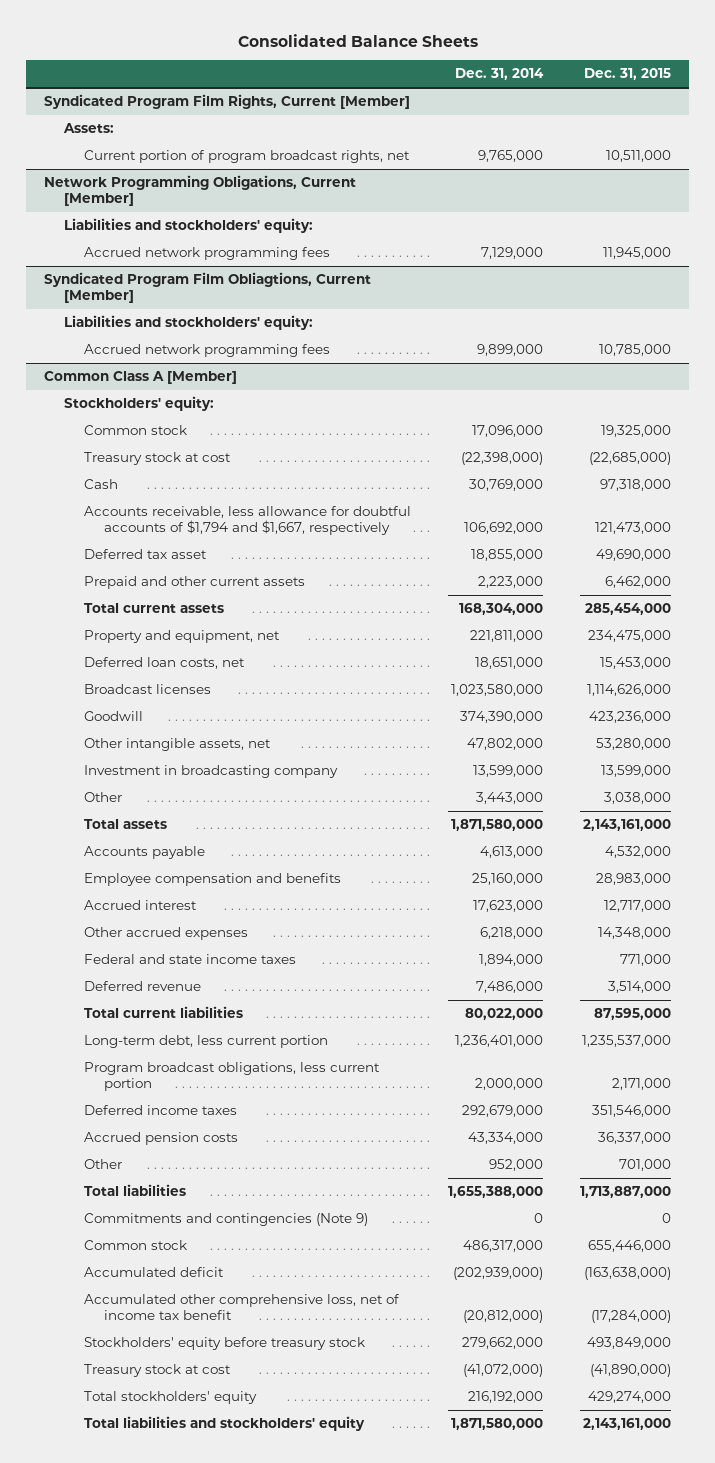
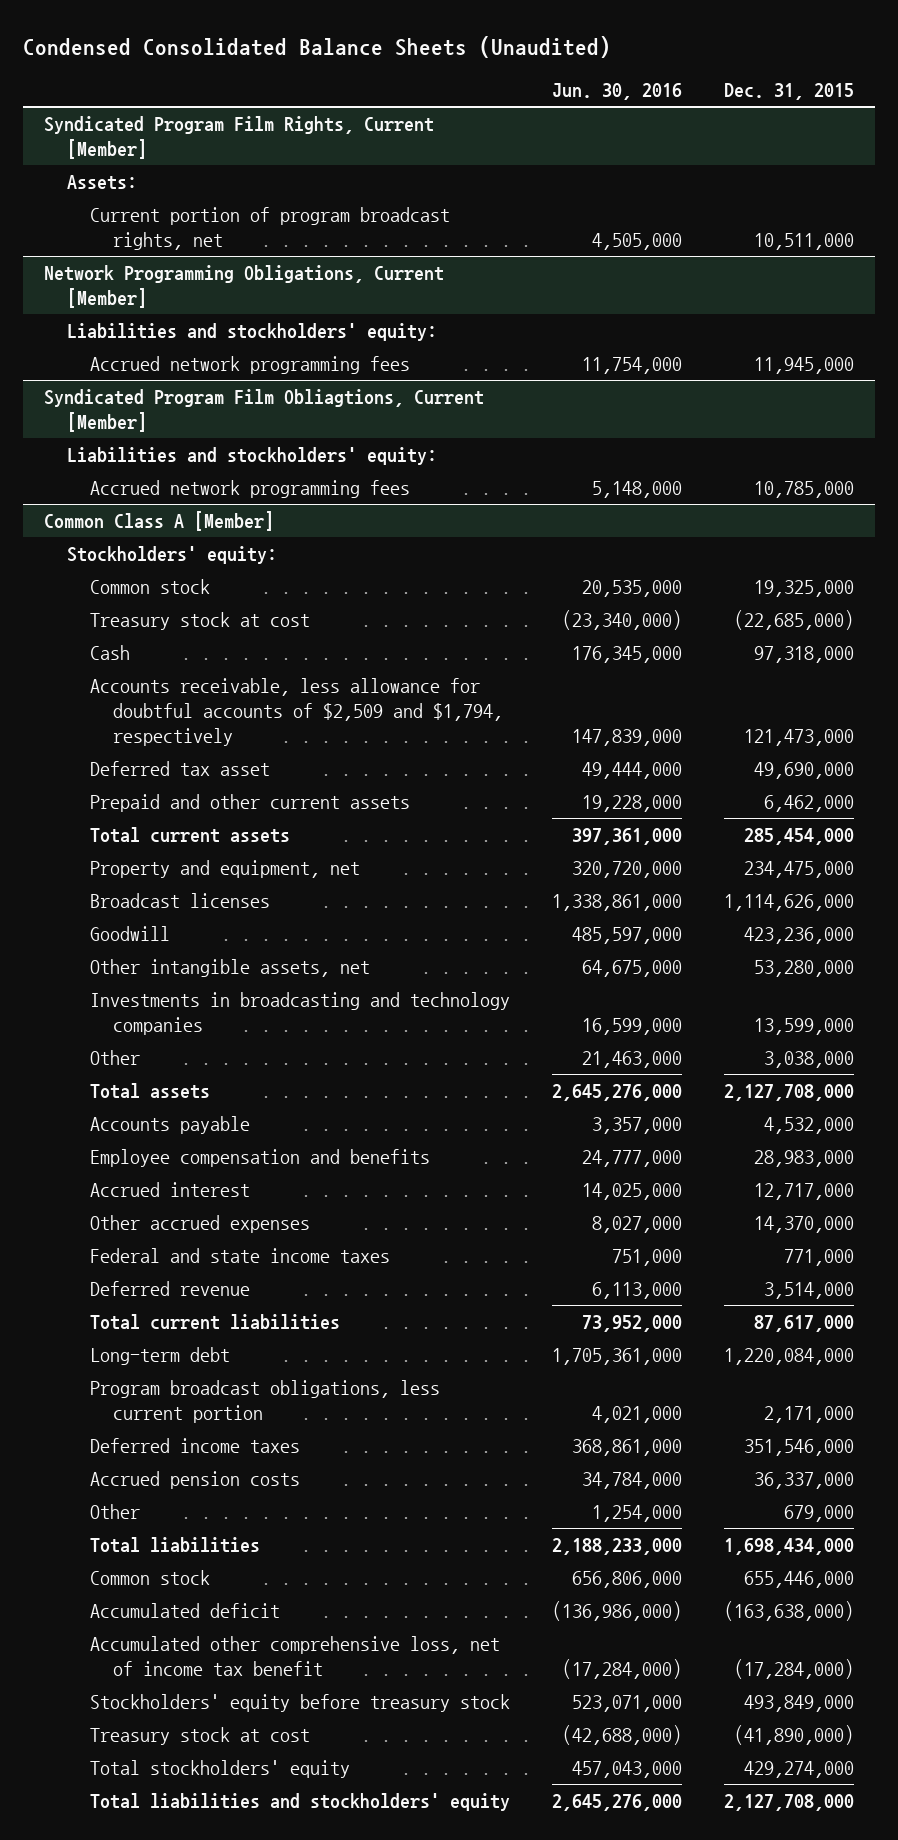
- Consolidated Balance Sheets
+ Condensed Consolidated Balance Sheets (Unaudited)
- | Dec. 31, 2014 | Dec. 31, 2015
+ | Jun. 30, 2016 | Dec. 31, 2015
@ Common Class A [Member]
- Accounts receivable, less allowance for doubtful accounts of $1,794 and $1,667, respectively | 106,692,000 | 121,473,000
+ Accounts receivable, less allowance for doubtful accounts of $2,509 and $1,794, respectively | 147,839,000 | 121,473,000
- Deferred loan costs, net | 18,651,000 | 15,453,000
- Investment in broadcasting company | 13,599,000 | 13,599,000
+ Investments in broadcasting and technology companies | 16,599,000 | 13,599,000
- Total assets | 1,871,580,000 | 2,143,161,000
+ Total assets | 2,645,276,000 | 2,127,708,000
- Other accrued expenses | 6,218,000 | 14,348,000
+ Other accrued expenses | 8,027,000 | 14,370,000
- Total current liabilities | 80,022,000 | 87,595,000
- Long-term debt, less current portion | 1,236,401,000 | 1,235,537,000
+ Total current liabilities | 73,952,000 | 87,617,000
+ Long-term debt | 1,705,361,000 | 1,220,084,000
- Other | 952,000 | 701,000
- Total liabilities | 1,655,388,000 | 1,713,887,000
- Commitments and contingencies (Note 9) | 0 | 0
+ Other | 1,254,000 | 679,000
+ Total liabilities | 2,188,233,000 | 1,698,434,000
- Total liabilities and stockholders' equity | 1,871,580,000 | 2,143,161,000
+ Total liabilities and stockholders' equity | 2,645,276,000 | 2,127,708,000

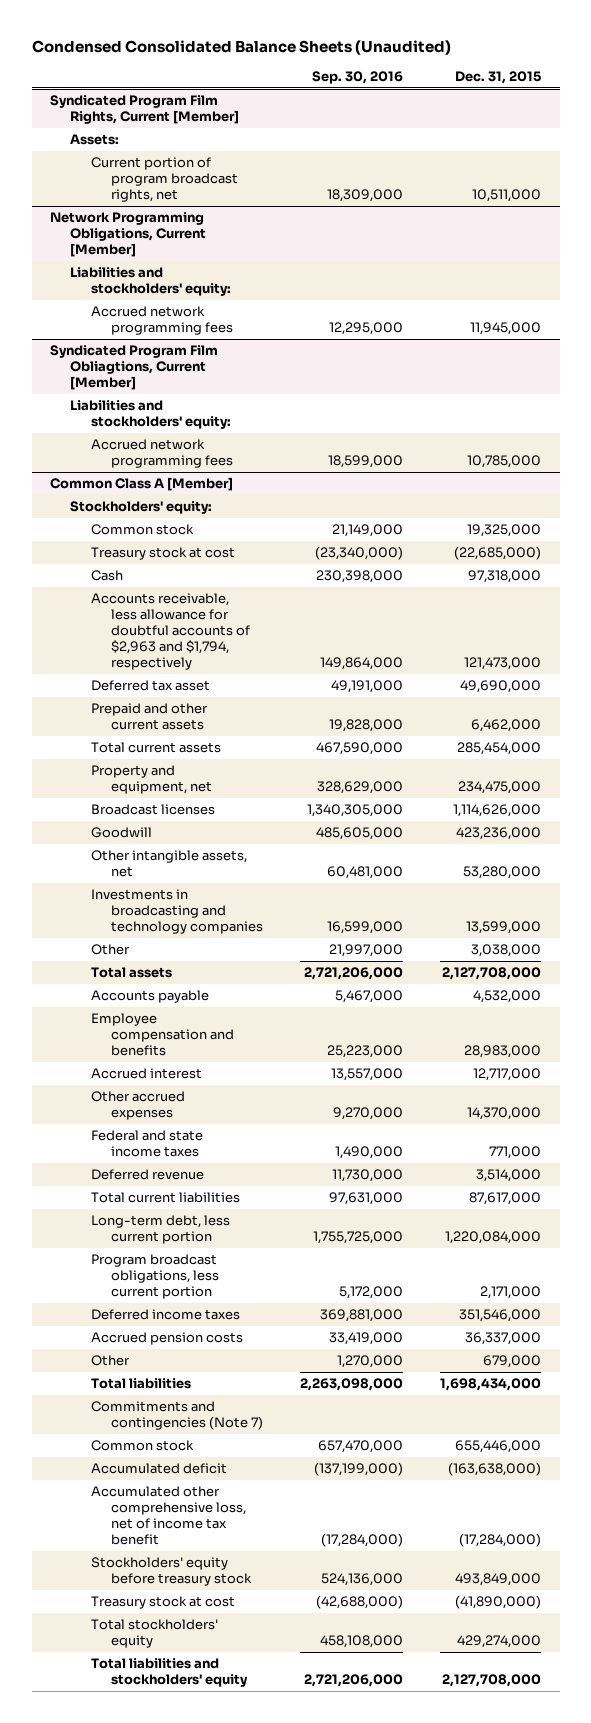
- | Jun. 30, 2016 | Dec. 31, 2015
+ | Sep. 30, 2016 | Dec. 31, 2015
@ Common Class A [Member]
- Accounts receivable, less allowance for doubtful accounts of $2,509 and $1,794, respectively | 147,839,000 | 121,473,000
+ Accounts receivable, less allowance for doubtful accounts of $2,963 and $1,794, respectively | 149,864,000 | 121,473,000
- Long-term debt | 1,705,361,000 | 1,220,084,000
+ Long-term debt, less current portion | 1,755,725,000 | 1,220,084,000
+ Commitments and contingencies (Note 7)

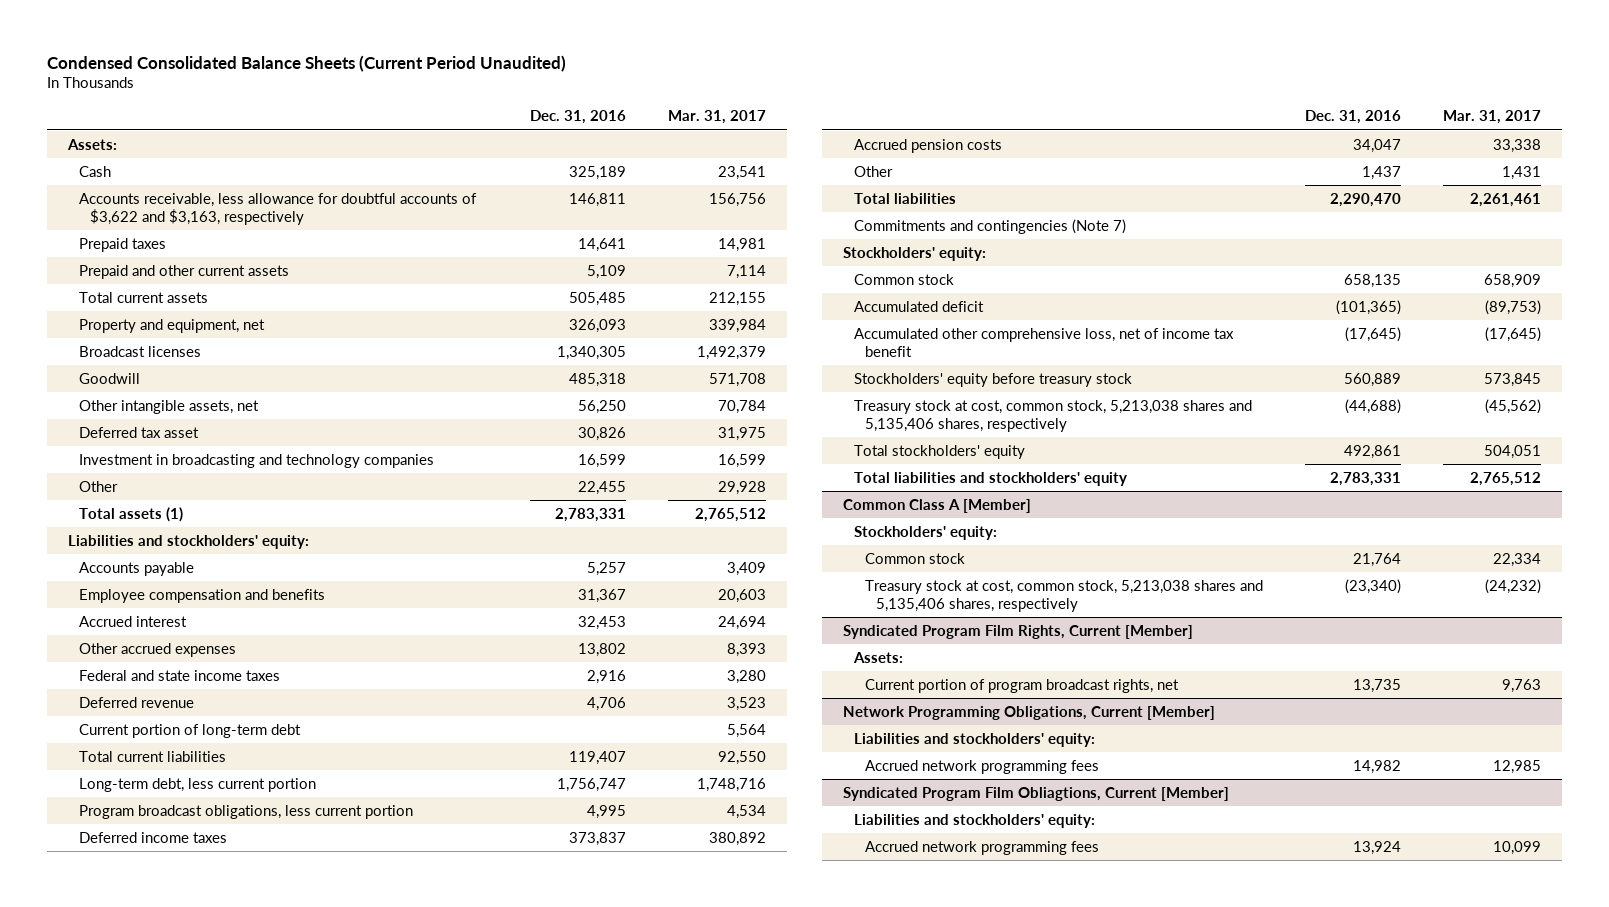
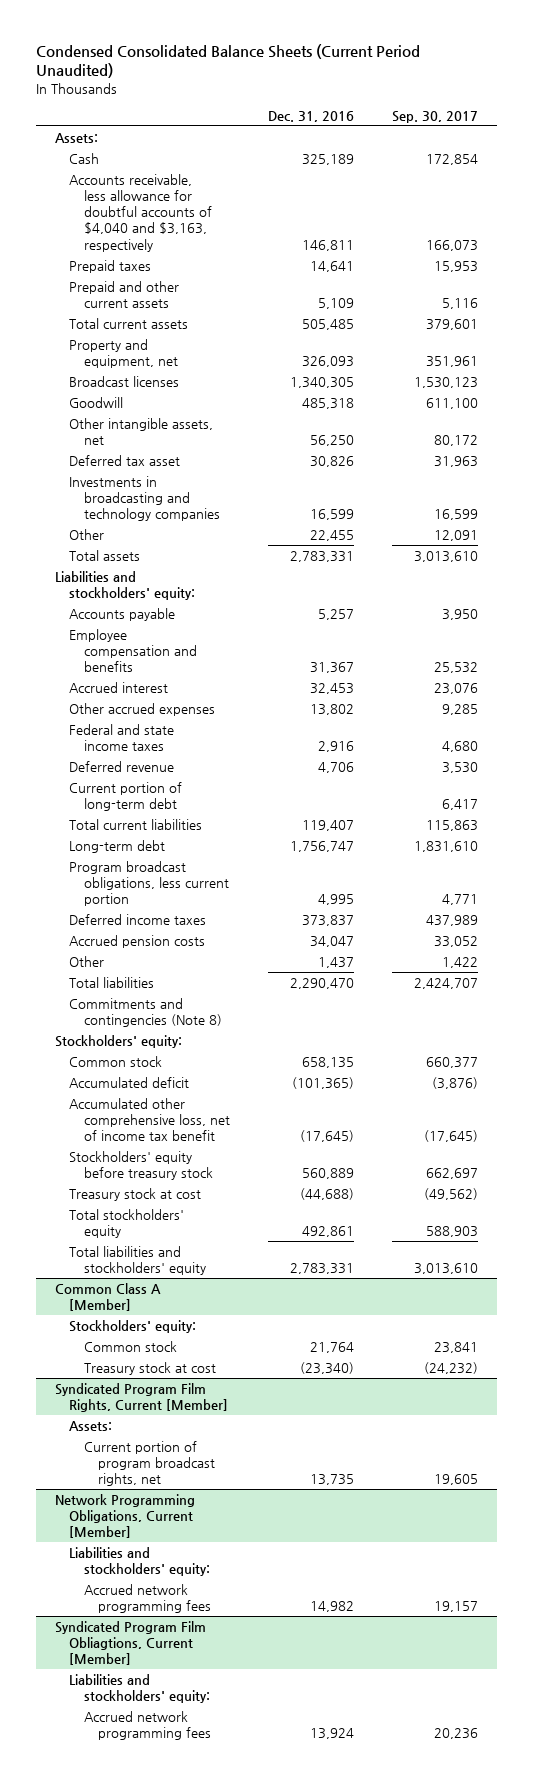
- | Dec. 31, 2016 | Mar. 31, 2017
+ | Dec. 31, 2016 | Sep. 30, 2017
- Accounts receivable, less allowance for doubtful accounts of $3,622 and $3,163, respectively | 146,811 | 156,756
+ Accounts receivable, less allowance for doubtful accounts of $4,040 and $3,163, respectively | 146,811 | 166,073
- Investment in broadcasting and technology companies | 16,599 | 16,599
+ Investments in broadcasting and technology companies | 16,599 | 16,599
- Total assets (1) | 2,783,331 | 2,765,512
+ Total assets | 2,783,331 | 3,013,610
- Long-term debt, less current portion | 1,756,747 | 1,748,716
+ Long-term debt | 1,756,747 | 1,831,610
- Commitments and contingencies (Note 7)
+ Commitments and contingencies (Note 8)
- Treasury stock at cost, common stock, 5,213,038 shares and 5,135,406 shares, respectively | (44,688) | (45,562)
+ Treasury stock at cost | (44,688) | (49,562)
@ Common Class A [Member]
- Treasury stock at cost, common stock, 5,213,038 shares and 5,135,406 shares, respectively | (23,340) | (24,232)
+ Treasury stock at cost | (23,340) | (24,232)

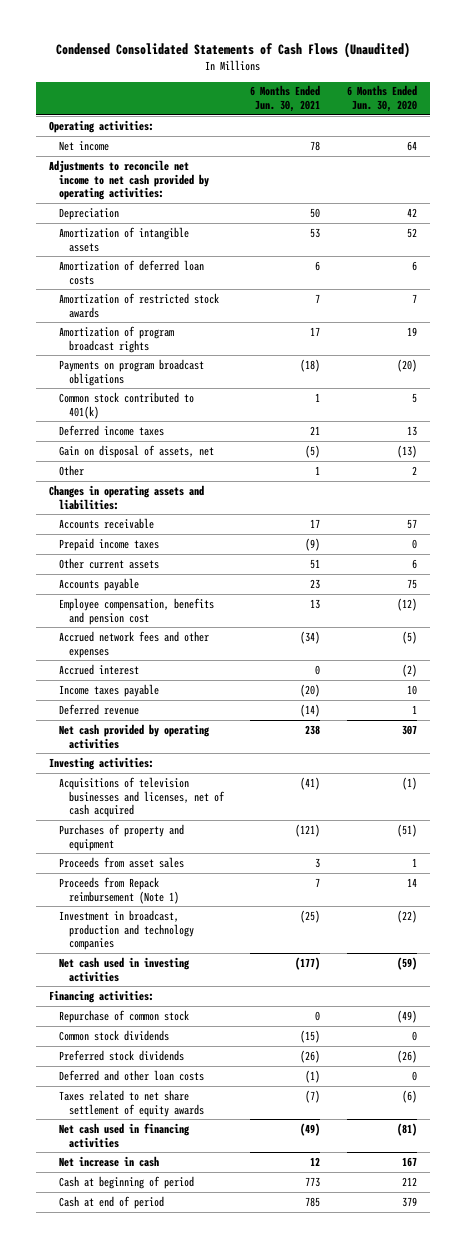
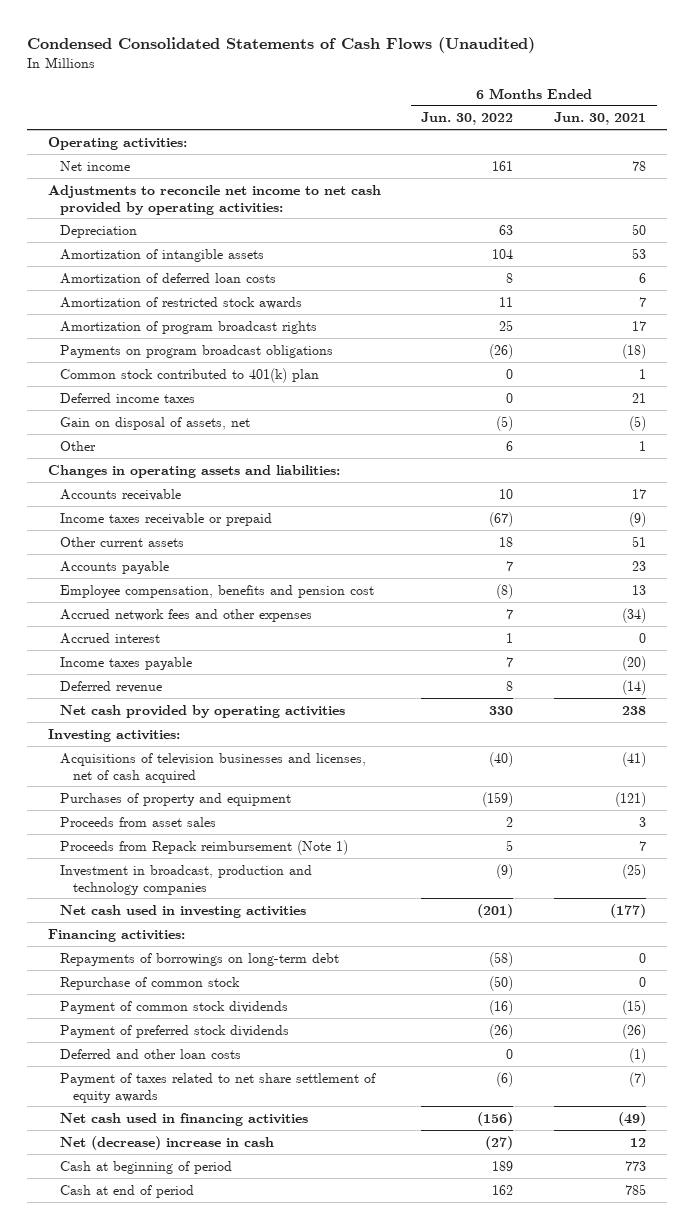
- | 6 Months Ended Jun. 30, 2021 | 6 Months Ended Jun. 30, 2020
+ | 6 Months Ended Jun. 30, 2022 | 6 Months Ended Jun. 30, 2021
- Common stock contributed to 401(k) | 1 | 5
+ Common stock contributed to 401(k) plan | 0 | 1
- Prepaid income taxes | (9) | 0
+ Income taxes receivable or prepaid | (67) | (9)
+ Repayments of borrowings on long-term debt | (58) | 0
- Common stock dividends | (15) | 0
- Preferred stock dividends | (26) | (26)
+ Payment of common stock dividends | (16) | (15)
+ Payment of preferred stock dividends | (26) | (26)
- Taxes related to net share settlement of equity awards | (7) | (6)
+ Payment of taxes related to net share settlement of equity awards | (6) | (7)
- Net increase in cash | 12 | 167
+ Net (decrease) increase in cash | (27) | 12

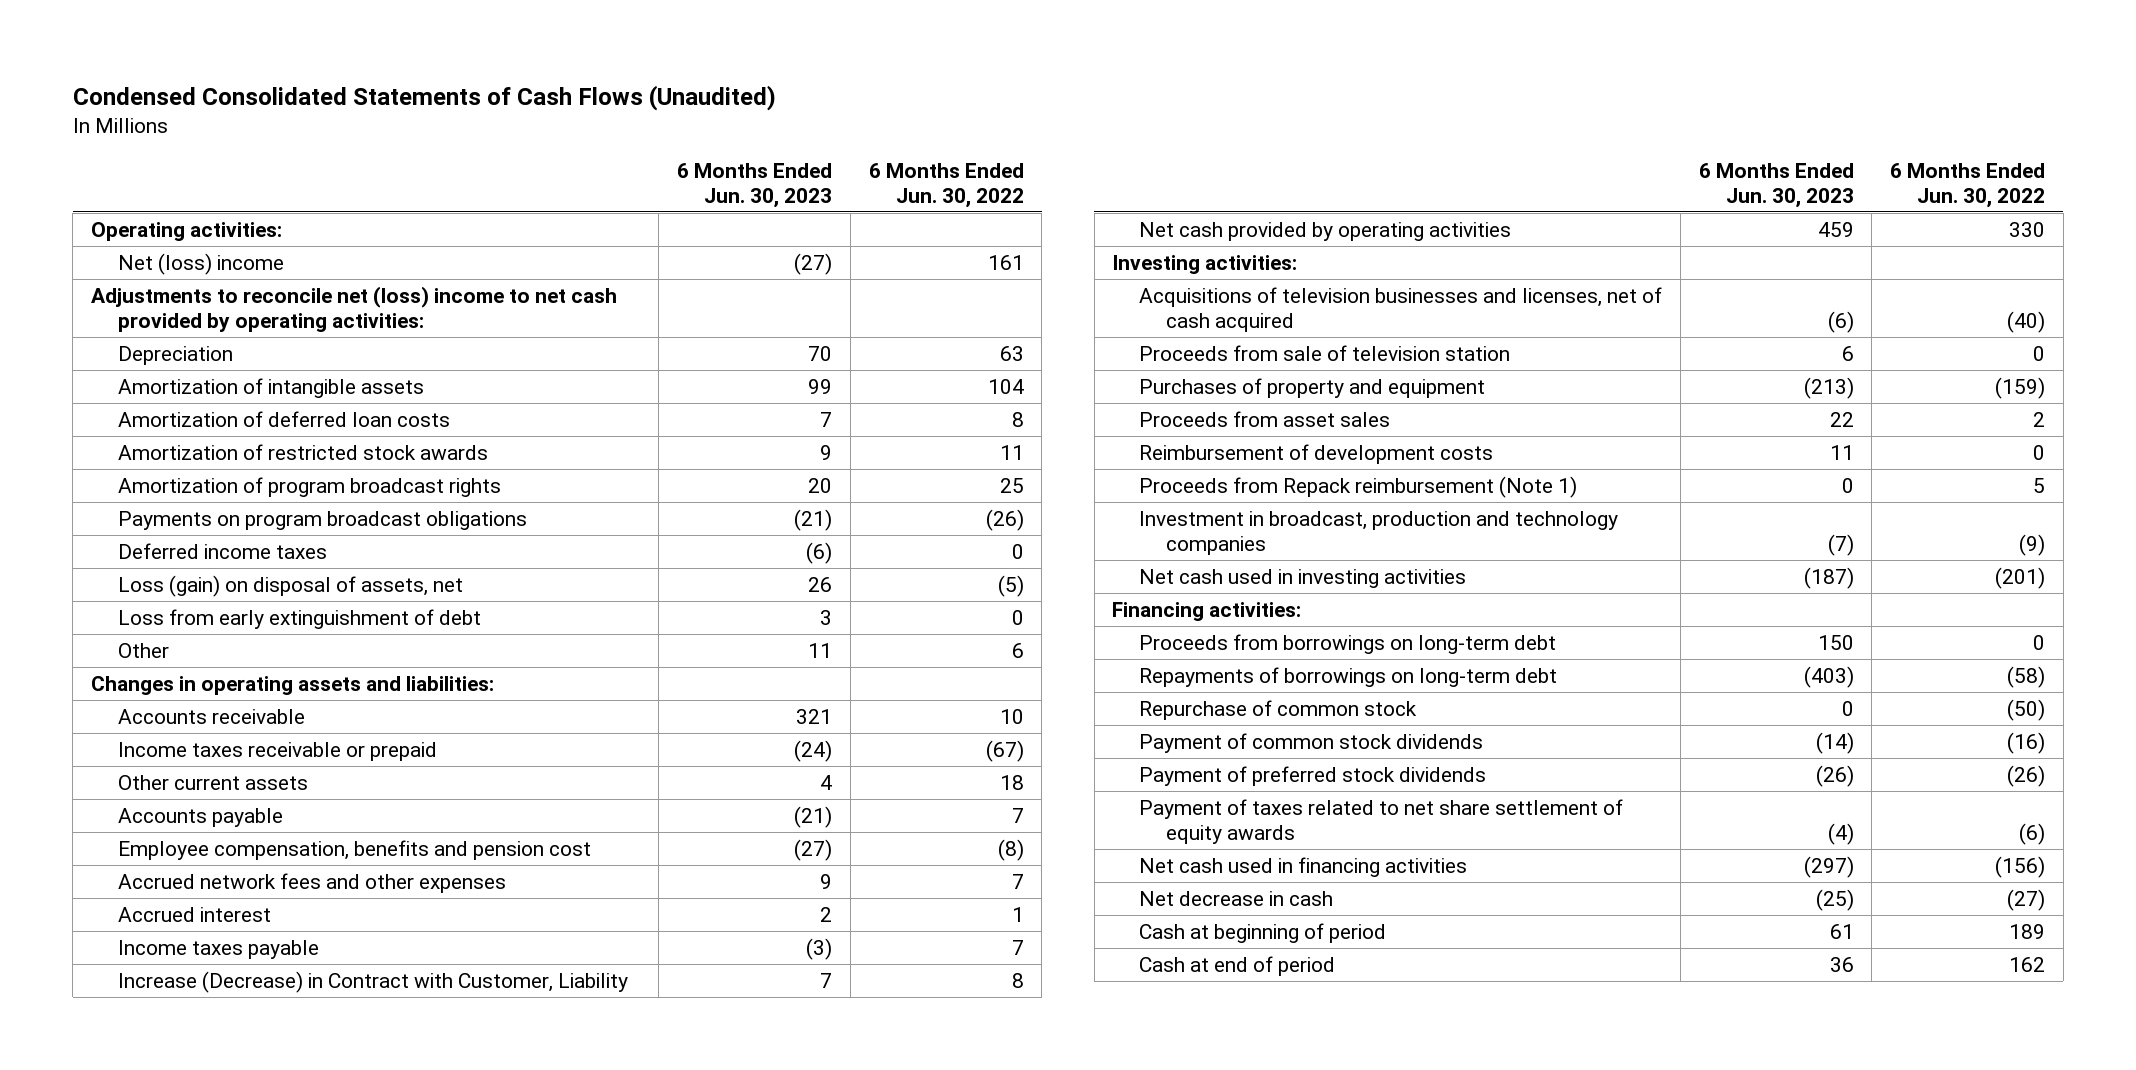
- | 6 Months Ended Jun. 30, 2022 | 6 Months Ended Jun. 30, 2021
+ | 6 Months Ended Jun. 30, 2023 | 6 Months Ended Jun. 30, 2022
- Net income | 161 | 78
- Adjustments to reconcile net income to net cash provided by operating activities:
+ Net (loss) income | (27) | 161
+ Adjustments to reconcile net (loss) income to net cash provided by operating activities:
- Common stock contributed to 401(k) plan | 0 | 1
- Gain on disposal of assets, net | (5) | (5)
+ Loss (gain) on disposal of assets, net | 26 | (5)
+ Loss from early extinguishment of debt | 3 | 0
- Deferred revenue | 8 | (14)
+ Increase (Decrease) in Contract with Customer, Liability | 7 | 8
+ Proceeds from sale of television station | 6 | 0
+ Reimbursement of development costs | 11 | 0
+ Proceeds from borrowings on long-term debt | 150 | 0
- Deferred and other loan costs | 0 | (1)
- Net (decrease) increase in cash | (27) | 12
+ Net decrease in cash | (25) | (27)

